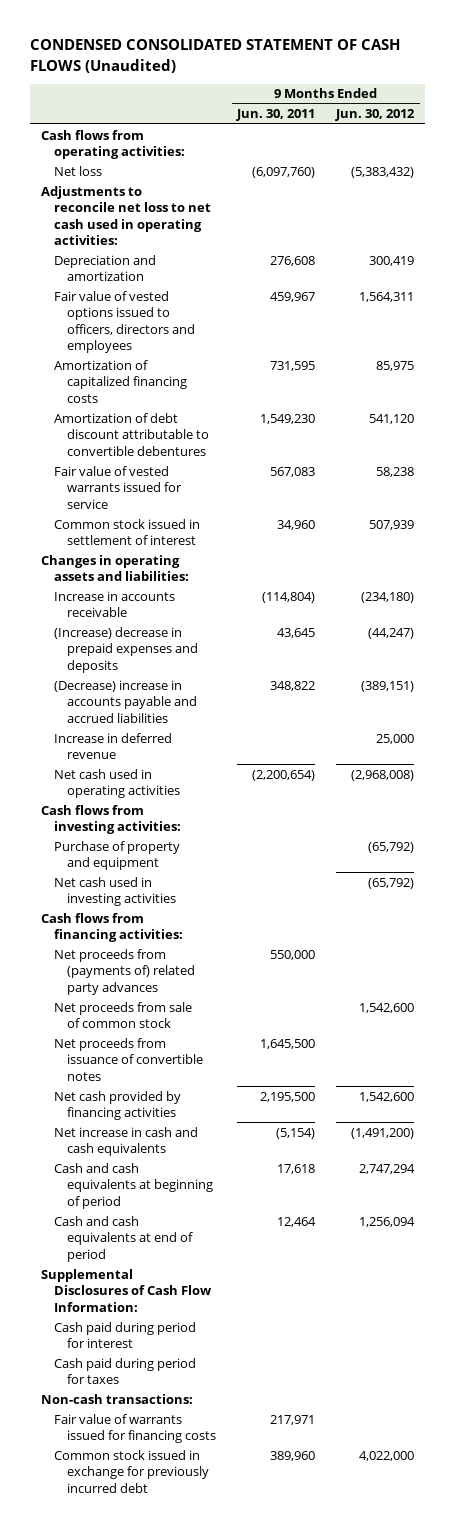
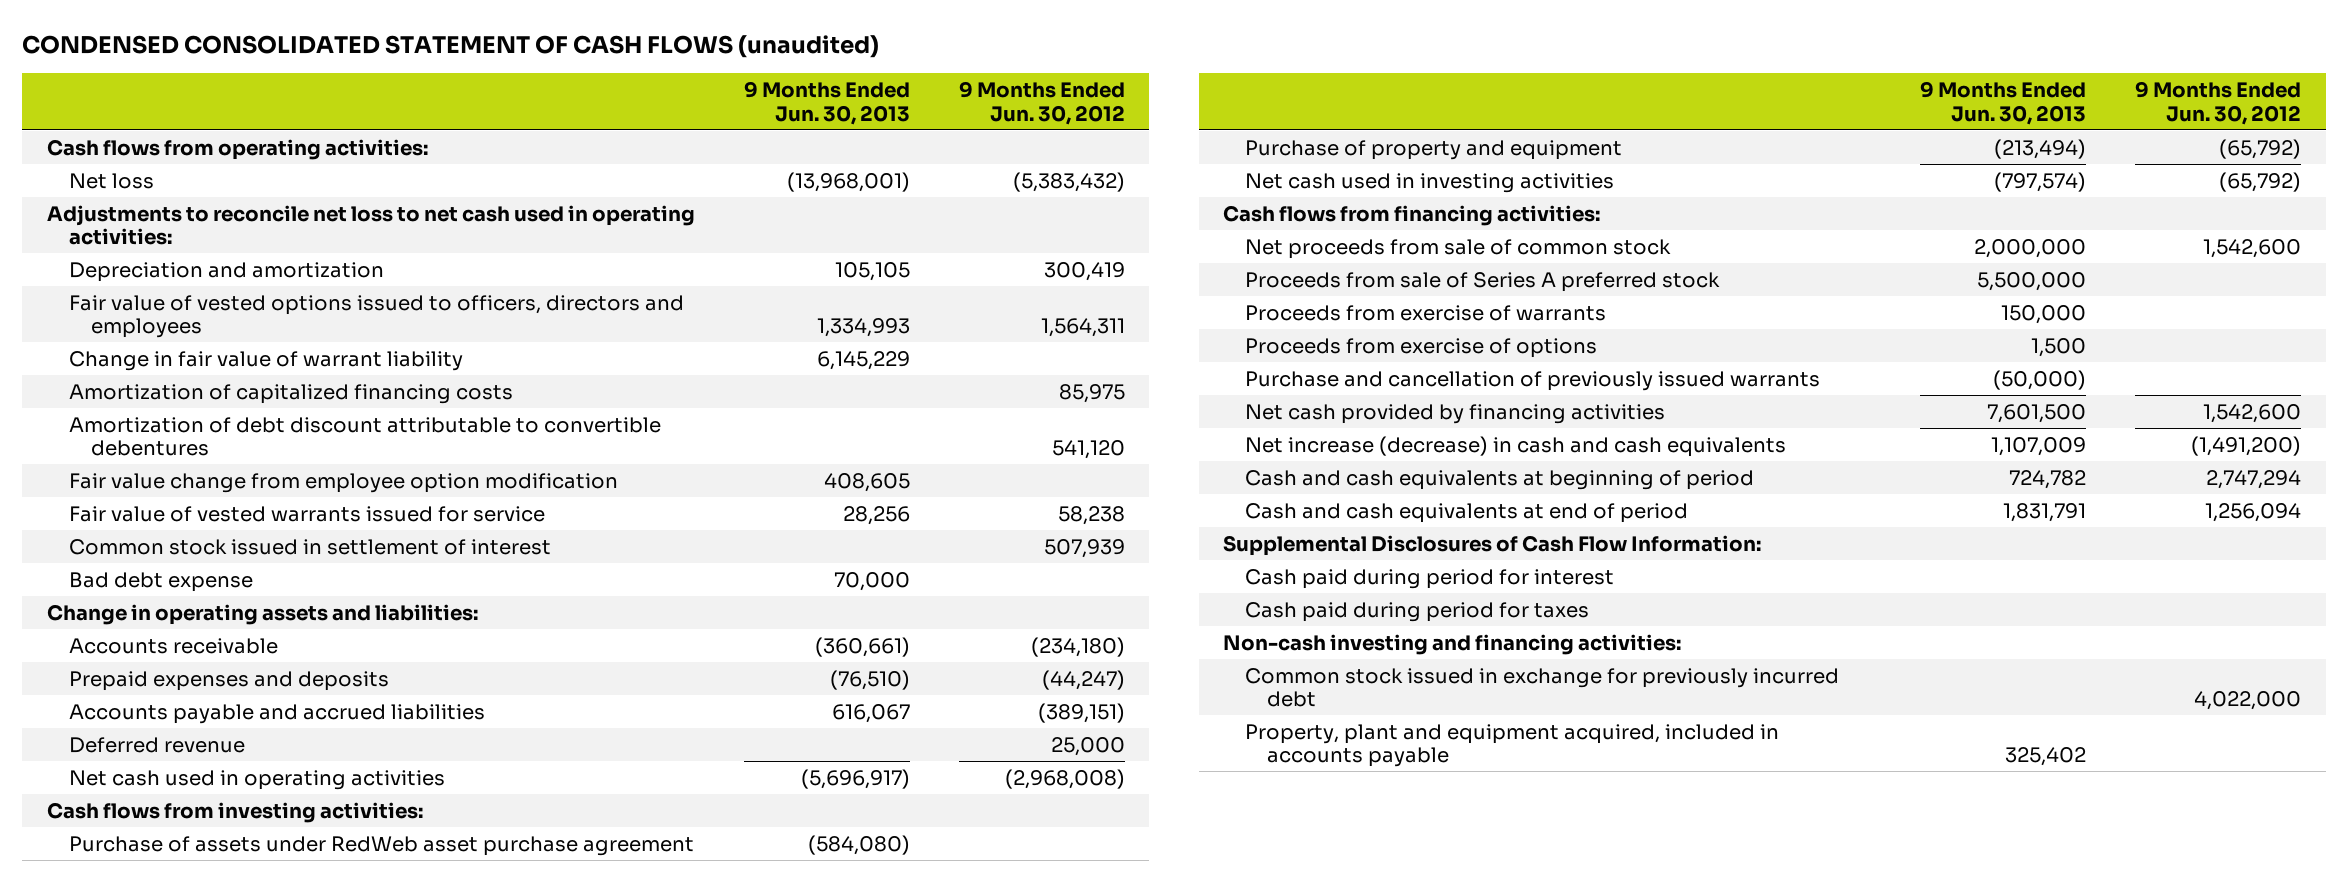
- CONDENSED CONSOLIDATED STATEMENT OF CASH FLOWS (Unaudited)
+ CONDENSED CONSOLIDATED STATEMENT OF CASH FLOWS (unaudited)
- | 9 Months Ended Jun. 30, 2011 | 9 Months Ended Jun. 30, 2012
+ | 9 Months Ended Jun. 30, 2013 | 9 Months Ended Jun. 30, 2012
+ Change in fair value of warrant liability | 6,145,229 |
+ Fair value change from employee option modification | 408,605 |
- Changes in operating assets and liabilities:
- Increase in accounts receivable | (114,804) | (234,180)
- (Increase) decrease in prepaid expenses and deposits | 43,645 | (44,247)
- (Decrease) increase in accounts payable and accrued liabilities | 348,822 | (389,151)
- Increase in deferred revenue | | 25,000
+ Bad debt expense | 70,000 |
+ Change in operating assets and liabilities:
+ Accounts receivable | (360,661) | (234,180)
+ Prepaid expenses and deposits | (76,510) | (44,247)
+ Accounts payable and accrued liabilities | 616,067 | (389,151)
+ Deferred revenue | | 25,000
+ Purchase of assets under RedWeb asset purchase agreement | (584,080) |
- Net proceeds from (payments of) related party advances | 550,000 |
- Net proceeds from issuance of convertible notes | 1,645,500 |
+ Proceeds from sale of Series A preferred stock | 5,500,000 |
+ Proceeds from exercise of warrants | 150,000 |
+ Proceeds from exercise of options | 1,500 |
+ Purchase and cancellation of previously issued warrants | (50,000) |
- Net increase in cash and cash equivalents | (5,154) | (1,491,200)
+ Net increase (decrease) in cash and cash equivalents | 1,107,009 | (1,491,200)
- Non-cash transactions:
- Fair value of warrants issued for financing costs | 217,971 |
+ Non-cash investing and financing activities:
+ Property, plant and equipment acquired, included in accounts payable | 325,402 |

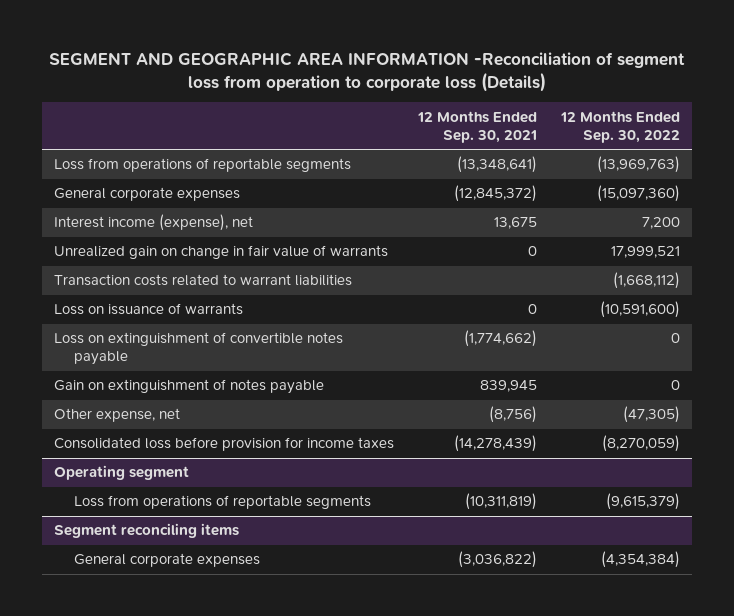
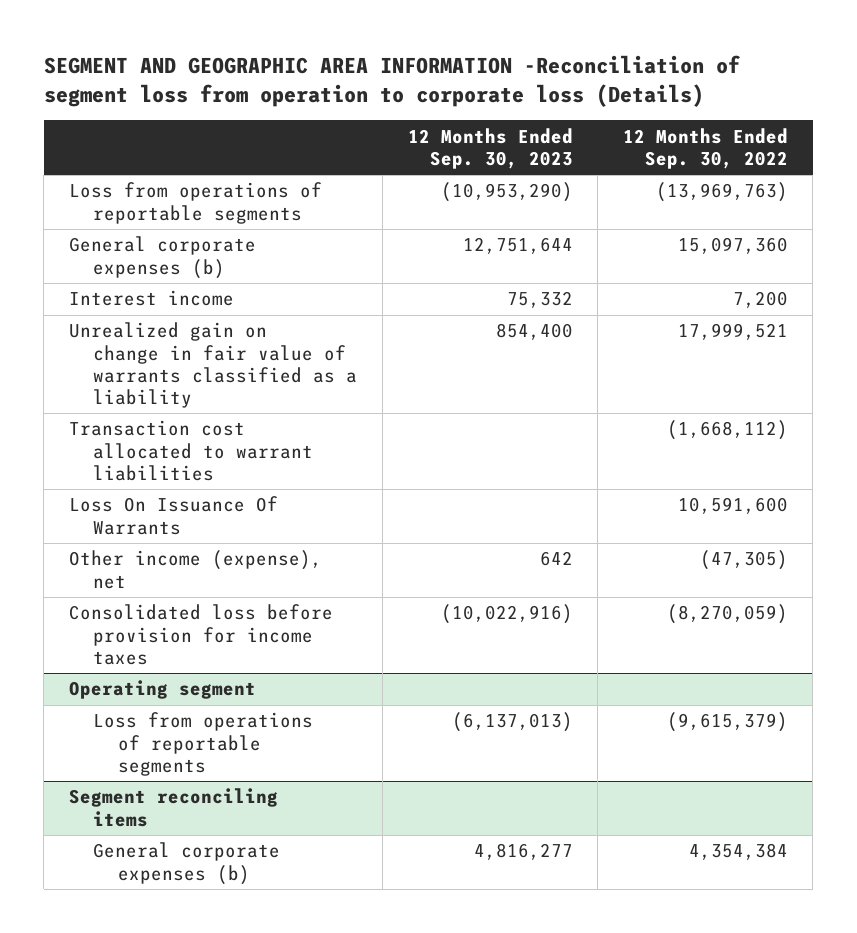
- | 12 Months Ended Sep. 30, 2021 | 12 Months Ended Sep. 30, 2022
+ | 12 Months Ended Sep. 30, 2023 | 12 Months Ended Sep. 30, 2022
- General corporate expenses | (12,845,372) | (15,097,360)
- Interest income (expense), net | 13,675 | 7,200
- Unrealized gain on change in fair value of warrants | 0 | 17,999,521
- Transaction costs related to warrant liabilities | | (1,668,112)
- Loss on issuance of warrants | 0 | (10,591,600)
- Loss on extinguishment of convertible notes payable | (1,774,662) | 0
- Gain on extinguishment of notes payable | 839,945 | 0
- Other expense, net | (8,756) | (47,305)
+ General corporate expenses (b) | 12,751,644 | 15,097,360
+ Interest income | 75,332 | 7,200
+ Unrealized gain on change in fair value of warrants classified as a liability | 854,400 | 17,999,521
+ Transaction cost allocated to warrant liabilities | | (1,668,112)
+ Loss On Issuance Of Warrants | | 10,591,600
+ Other income (expense), net | 642 | (47,305)
@ Segment reconciling items
- General corporate expenses | (3,036,822) | (4,354,384)
+ General corporate expenses (b) | 4,816,277 | 4,354,384

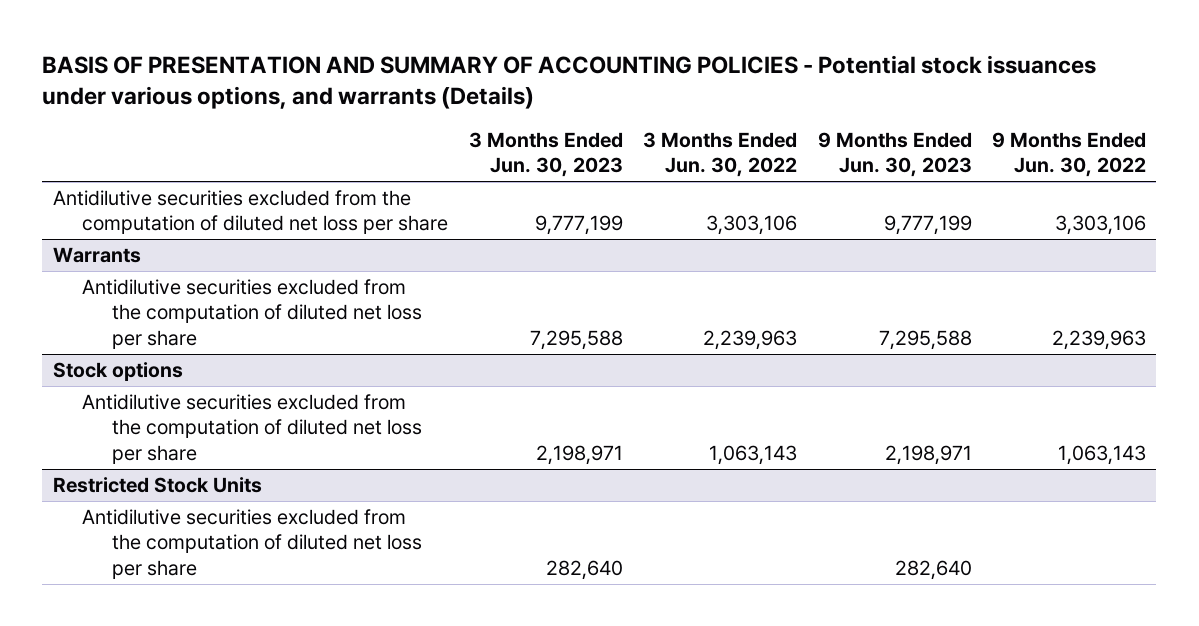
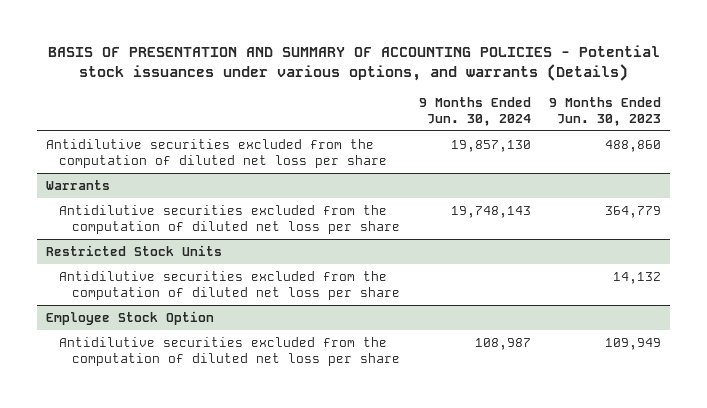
- | 3 Months Ended Jun. 30, 2023 | 3 Months Ended Jun. 30, 2022 | 9 Months Ended Jun. 30, 2023 | 9 Months Ended Jun. 30, 2022
+ | 9 Months Ended Jun. 30, 2024 | 9 Months Ended Jun. 30, 2023
- Antidilutive securities excluded from the computation of diluted net loss per share | 9,777,199 | 3,303,106 | 9,777,199 | 3,303,106
+ Antidilutive securities excluded from the computation of diluted net loss per share | 19,857,130 | 488,860
@ Warrants
- Antidilutive securities excluded from the computation of diluted net loss per share | 7,295,588 | 2,239,963 | 7,295,588 | 2,239,963
- Stock options
- Antidilutive securities excluded from the computation of diluted net loss per share | 2,198,971 | 1,063,143 | 2,198,971 | 1,063,143
@ Warrants
+ Antidilutive securities excluded from the computation of diluted net loss per share | 19,748,143 | 364,779
@ Restricted Stock Units
- Antidilutive securities excluded from the computation of diluted net loss per share | 282,640 | | 282,640 |
+ Antidilutive securities excluded from the computation of diluted net loss per share | | 14,132
+ Employee Stock Option
+ Antidilutive securities excluded from the computation of diluted net loss per share | 108,987 | 109,949

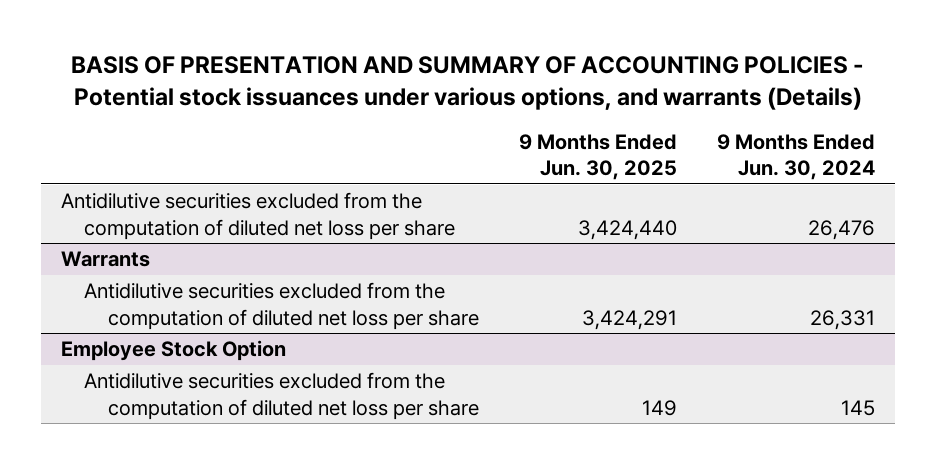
- | 9 Months Ended Jun. 30, 2024 | 9 Months Ended Jun. 30, 2023
+ | 9 Months Ended Jun. 30, 2025 | 9 Months Ended Jun. 30, 2024
- Antidilutive securities excluded from the computation of diluted net loss per share | 19,857,130 | 488,860
+ Antidilutive securities excluded from the computation of diluted net loss per share | 3,424,440 | 26,476
@ Warrants
- Antidilutive securities excluded from the computation of diluted net loss per share | 19,748,143 | 364,779
- Restricted Stock Units
- Antidilutive securities excluded from the computation of diluted net loss per share | | 14,132
@ Warrants
+ Antidilutive securities excluded from the computation of diluted net loss per share | 3,424,291 | 26,331
@ Employee Stock Option
- Antidilutive securities excluded from the computation of diluted net loss per share | 108,987 | 109,949
+ Antidilutive securities excluded from the computation of diluted net loss per share | 149 | 145

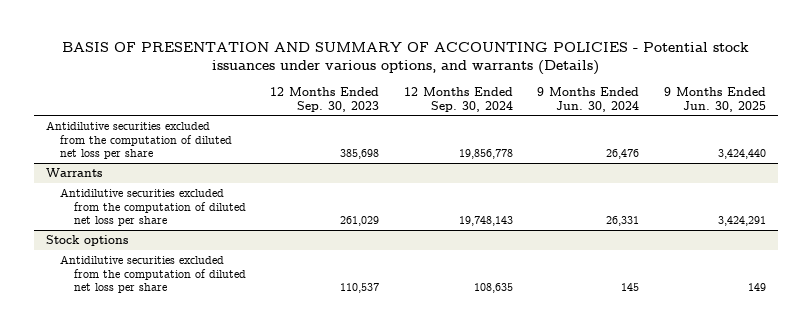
- | 9 Months Ended Jun. 30, 2025 | 9 Months Ended Jun. 30, 2024
+ | 12 Months Ended Sep. 30, 2023 | 12 Months Ended Sep. 30, 2024 | 9 Months Ended Jun. 30, 2024 | 9 Months Ended Jun. 30, 2025
- Employee Stock Option
+ Stock options

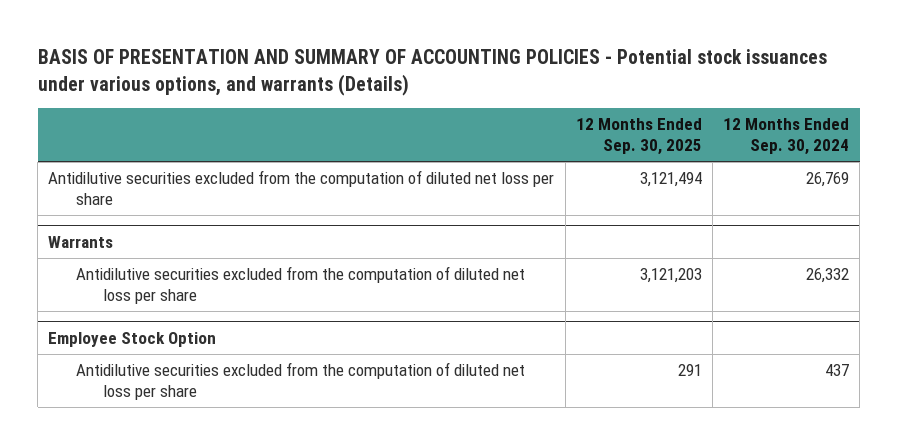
- | 12 Months Ended Sep. 30, 2023 | 12 Months Ended Sep. 30, 2024 | 9 Months Ended Jun. 30, 2024 | 9 Months Ended Jun. 30, 2025
+ | 12 Months Ended Sep. 30, 2025 | 12 Months Ended Sep. 30, 2024
- Antidilutive securities excluded from the computation of diluted net loss per share | 385,698 | 19,856,778 | 26,476 | 3,424,440
+ Antidilutive securities excluded from the computation of diluted net loss per share | 3,121,494 | 26,769
@ Warrants
- Antidilutive securities excluded from the computation of diluted net loss per share | 261,029 | 19,748,143 | 26,331 | 3,424,291
- Stock options
- Antidilutive securities excluded from the computation of diluted net loss per share | 110,537 | 108,635 | 145 | 149
@ Warrants
+ Antidilutive securities excluded from the computation of diluted net loss per share | 3,121,203 | 26,332
+ Employee Stock Option
+ Antidilutive securities excluded from the computation of diluted net loss per share | 291 | 437

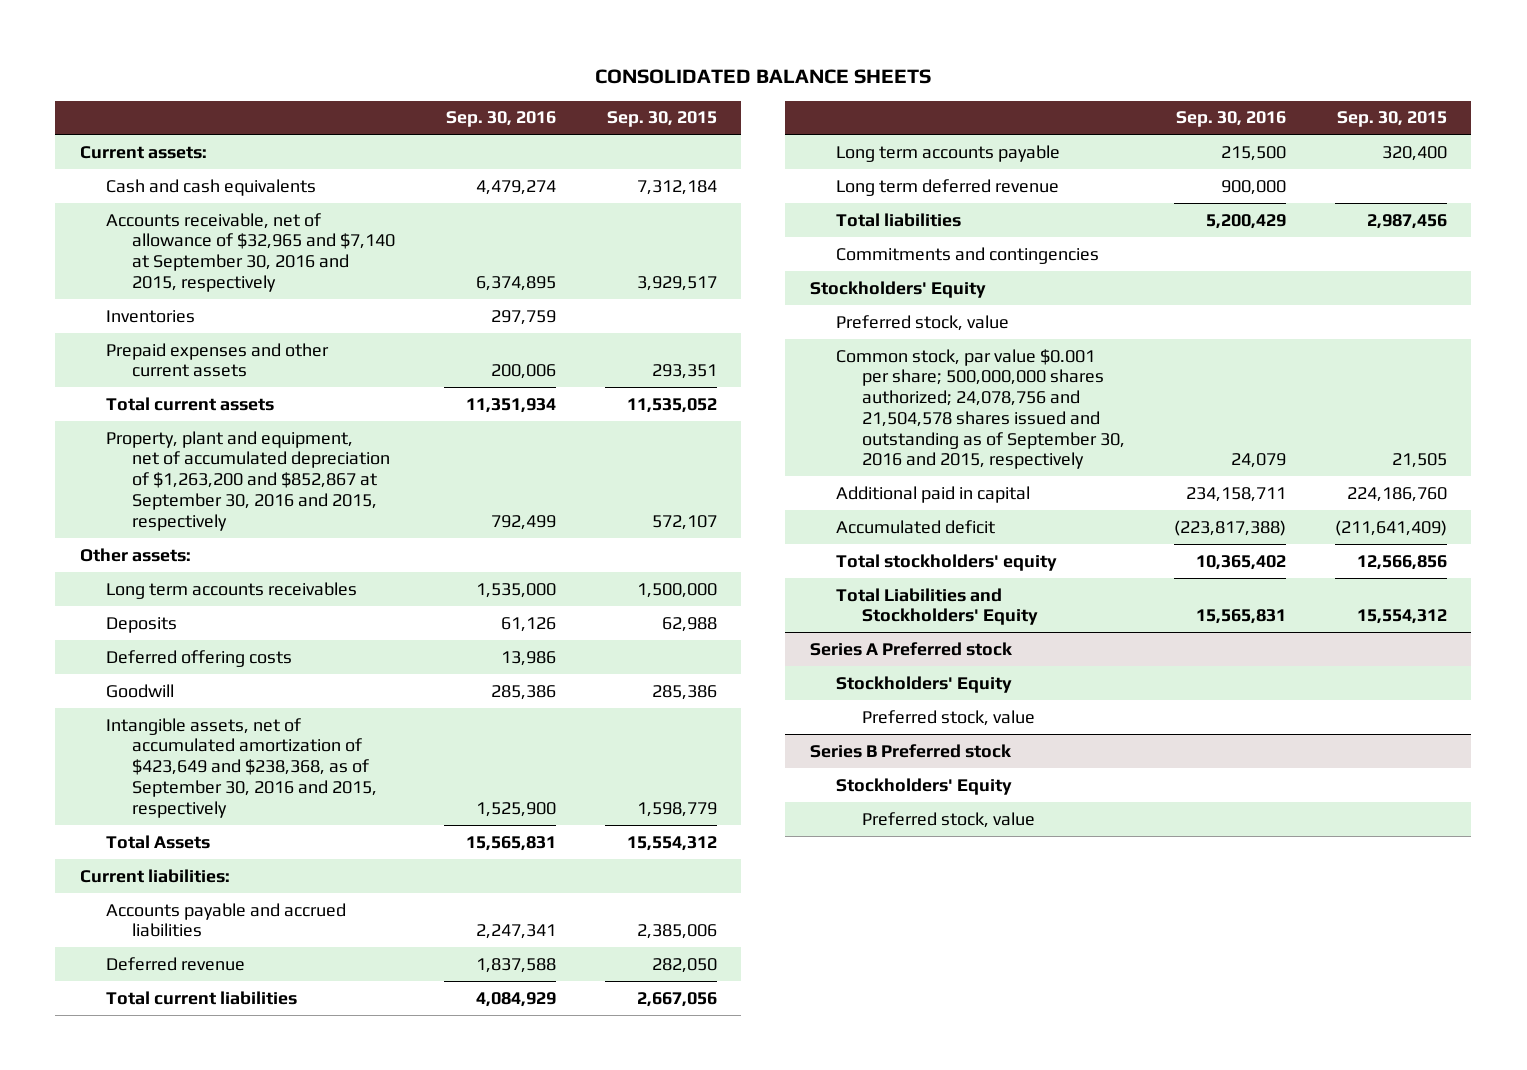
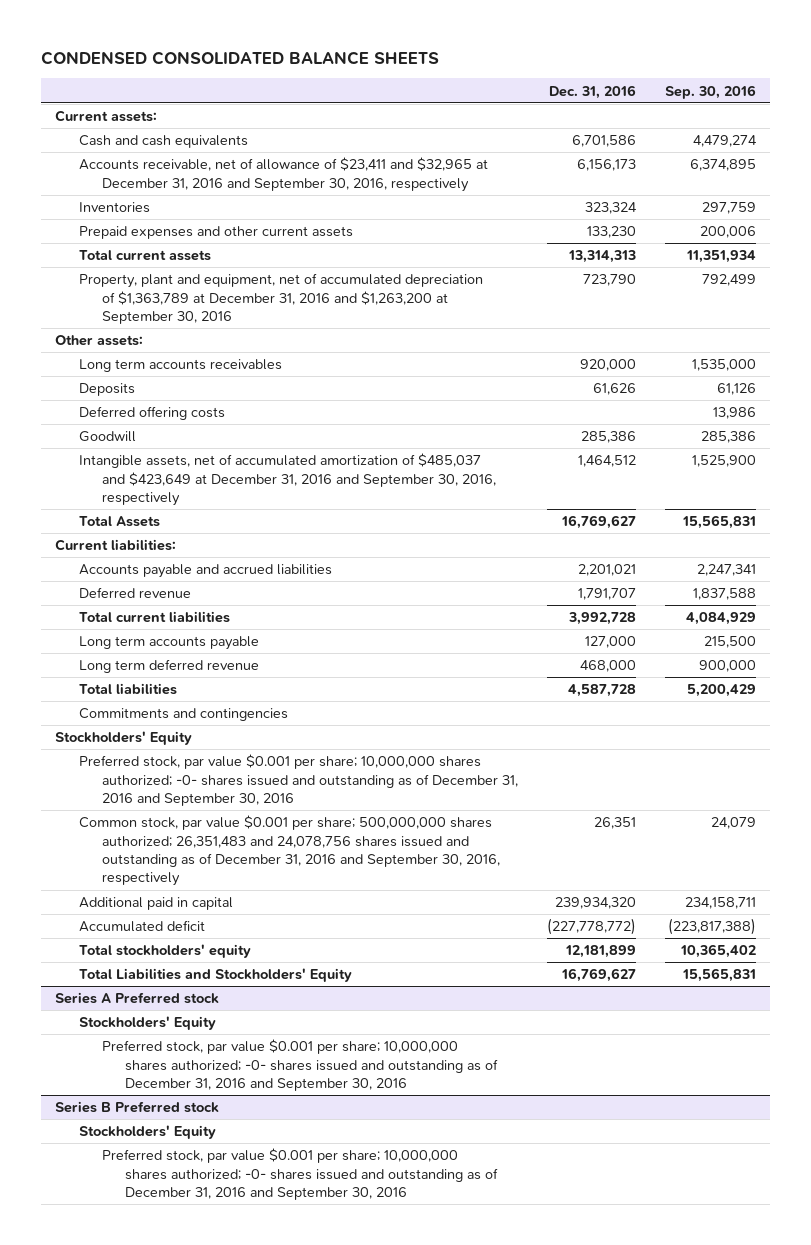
- CONSOLIDATED BALANCE SHEETS
+ CONDENSED CONSOLIDATED BALANCE SHEETS
- | Sep. 30, 2016 | Sep. 30, 2015
+ | Dec. 31, 2016 | Sep. 30, 2016
- Accounts receivable, net of allowance of $32,965 and $7,140 at September 30, 2016 and 2015, respectively | 6,374,895 | 3,929,517
+ Accounts receivable, net of allowance of $23,411 and $32,965 at December 31, 2016 and September 30, 2016, respectively | 6,156,173 | 6,374,895
- Property, plant and equipment, net of accumulated depreciation of $1,263,200 and $852,867 at September 30, 2016 and 2015, respectively | 792,499 | 572,107
+ Property, plant and equipment, net of accumulated depreciation of $1,363,789 at December 31, 2016 and $1,263,200 at September 30, 2016 | 723,790 | 792,499
- Intangible assets, net of accumulated amortization of $423,649 and $238,368, as of September 30, 2016 and 2015, respectively | 1,525,900 | 1,598,779
+ Intangible assets, net of accumulated amortization of $485,037 and $423,649 at December 31, 2016 and September 30, 2016, respectively | 1,464,512 | 1,525,900
- Preferred stock, value
- Common stock, par value $0.001 per share; 500,000,000 shares authorized; 24,078,756 and 21,504,578 shares issued and outstanding as of September 30, 2016 and 2015, respectively | 24,079 | 21,505
+ Preferred stock, par value $0.001 per share; 10,000,000 shares authorized; -0- shares issued and outstanding as of December 31, 2016 and September 30, 2016
+ Common stock, par value $0.001 per share; 500,000,000 shares authorized; 26,351,483 and 24,078,756 shares issued and outstanding as of December 31, 2016 and September 30, 2016, respectively | 26,351 | 24,079
@ Series A Preferred stock
- Preferred stock, value
+ Preferred stock, par value $0.001 per share; 10,000,000 shares authorized; -0- shares issued and outstanding as of December 31, 2016 and September 30, 2016
@ Series B Preferred stock
- Preferred stock, value
+ Preferred stock, par value $0.001 per share; 10,000,000 shares authorized; -0- shares issued and outstanding as of December 31, 2016 and September 30, 2016

